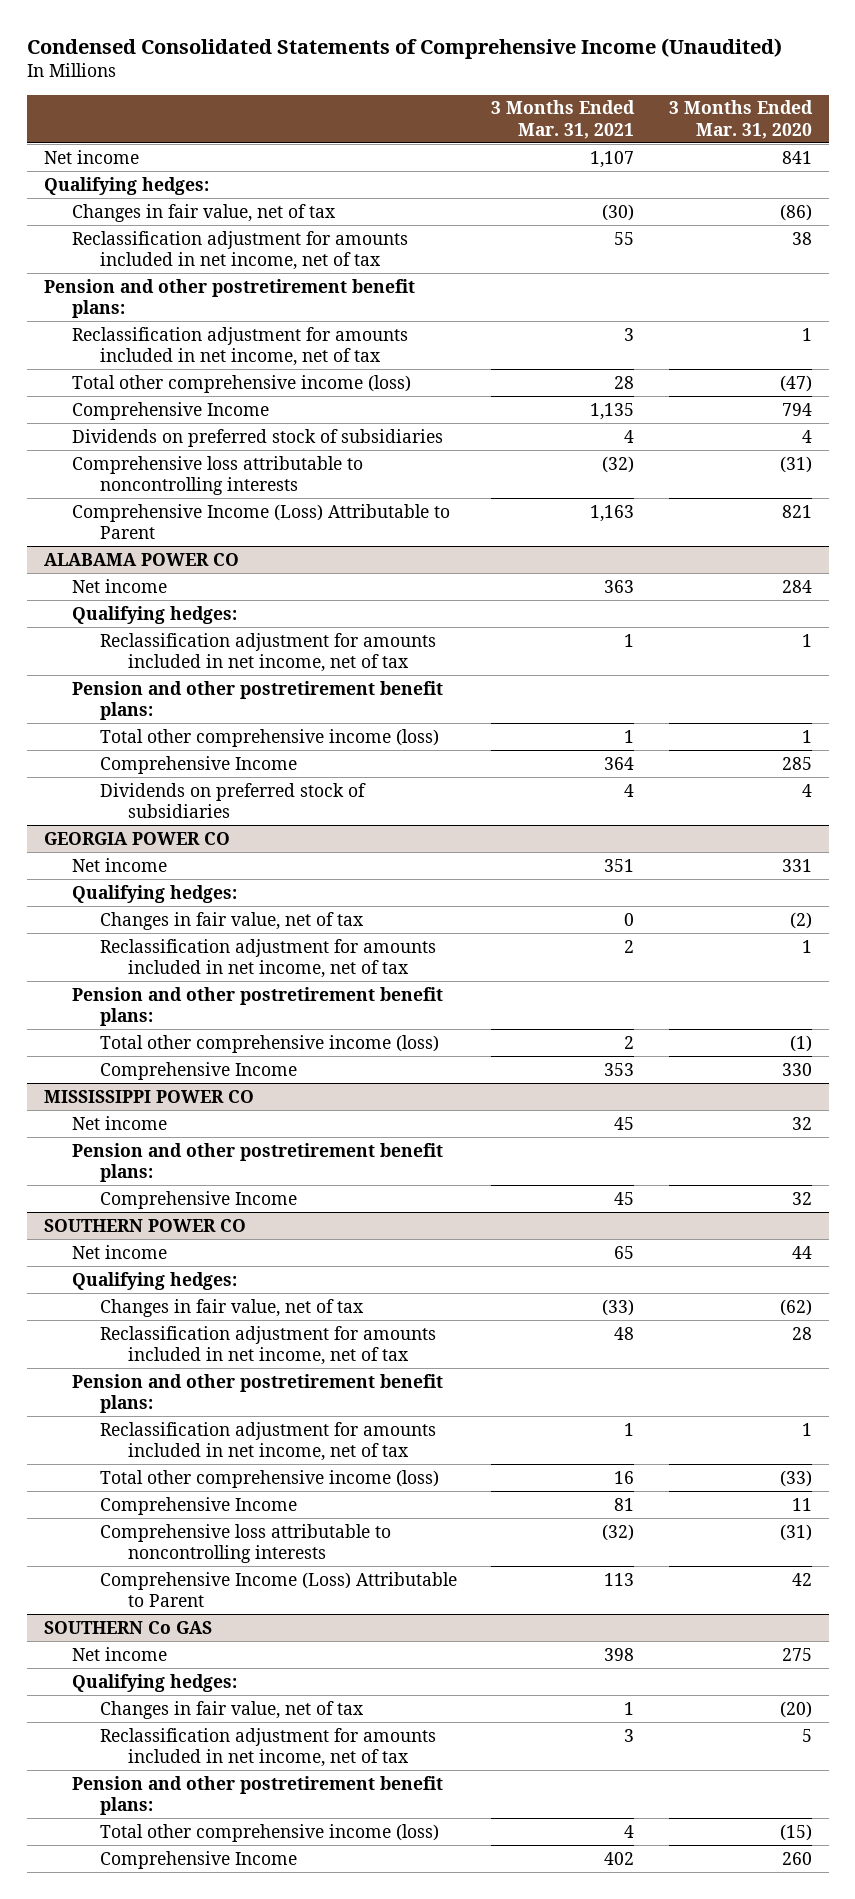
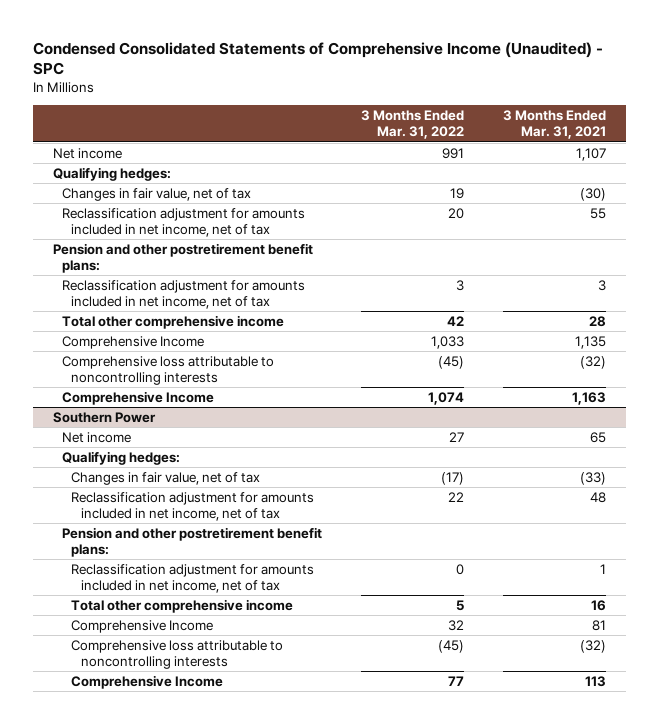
- Condensed Consolidated Statements of Comprehensive Income (Unaudited)
+ Condensed Consolidated Statements of Comprehensive Income (Unaudited) - SPC
- | 3 Months Ended Mar. 31, 2021 | 3 Months Ended Mar. 31, 2020
+ | 3 Months Ended Mar. 31, 2022 | 3 Months Ended Mar. 31, 2021
- Total other comprehensive income (loss) | 28 | (47)
+ Total other comprehensive income | 42 | 28
- Dividends on preferred stock of subsidiaries | 4 | 4
- Comprehensive Income (Loss) Attributable to Parent | 1,163 | 821
- ALABAMA POWER CO
- Net income | 363 | 284
- Qualifying hedges:
- Reclassification adjustment for amounts included in net income, net of tax | 1 | 1
- Pension and other postretirement benefit plans:
- Total other comprehensive income (loss) | 1 | 1
- Comprehensive Income | 364 | 285
- Dividends on preferred stock of subsidiaries | 4 | 4
- GEORGIA POWER CO
- Net income | 351 | 331
- Qualifying hedges:
- Changes in fair value, net of tax | 0 | (2)
- Reclassification adjustment for amounts included in net income, net of tax | 2 | 1
- Pension and other postretirement benefit plans:
- Total other comprehensive income (loss) | 2 | (1)
- Comprehensive Income | 353 | 330
- MISSISSIPPI POWER CO
- Net income | 45 | 32
- Pension and other postretirement benefit plans:
- Comprehensive Income | 45 | 32
- SOUTHERN POWER CO
+ Comprehensive Income | 1,074 | 1,163
+ Southern Power
- Total other comprehensive income (loss) | 16 | (33)
+ Total other comprehensive income | 5 | 16
- Comprehensive Income (Loss) Attributable to Parent | 113 | 42
- SOUTHERN Co GAS
- Net income | 398 | 275
- Qualifying hedges:
- Changes in fair value, net of tax | 1 | (20)
- Reclassification adjustment for amounts included in net income, net of tax | 3 | 5
- Pension and other postretirement benefit plans:
- Total other comprehensive income (loss) | 4 | (15)
- Comprehensive Income | 402 | 260
+ Comprehensive Income | 77 | 113

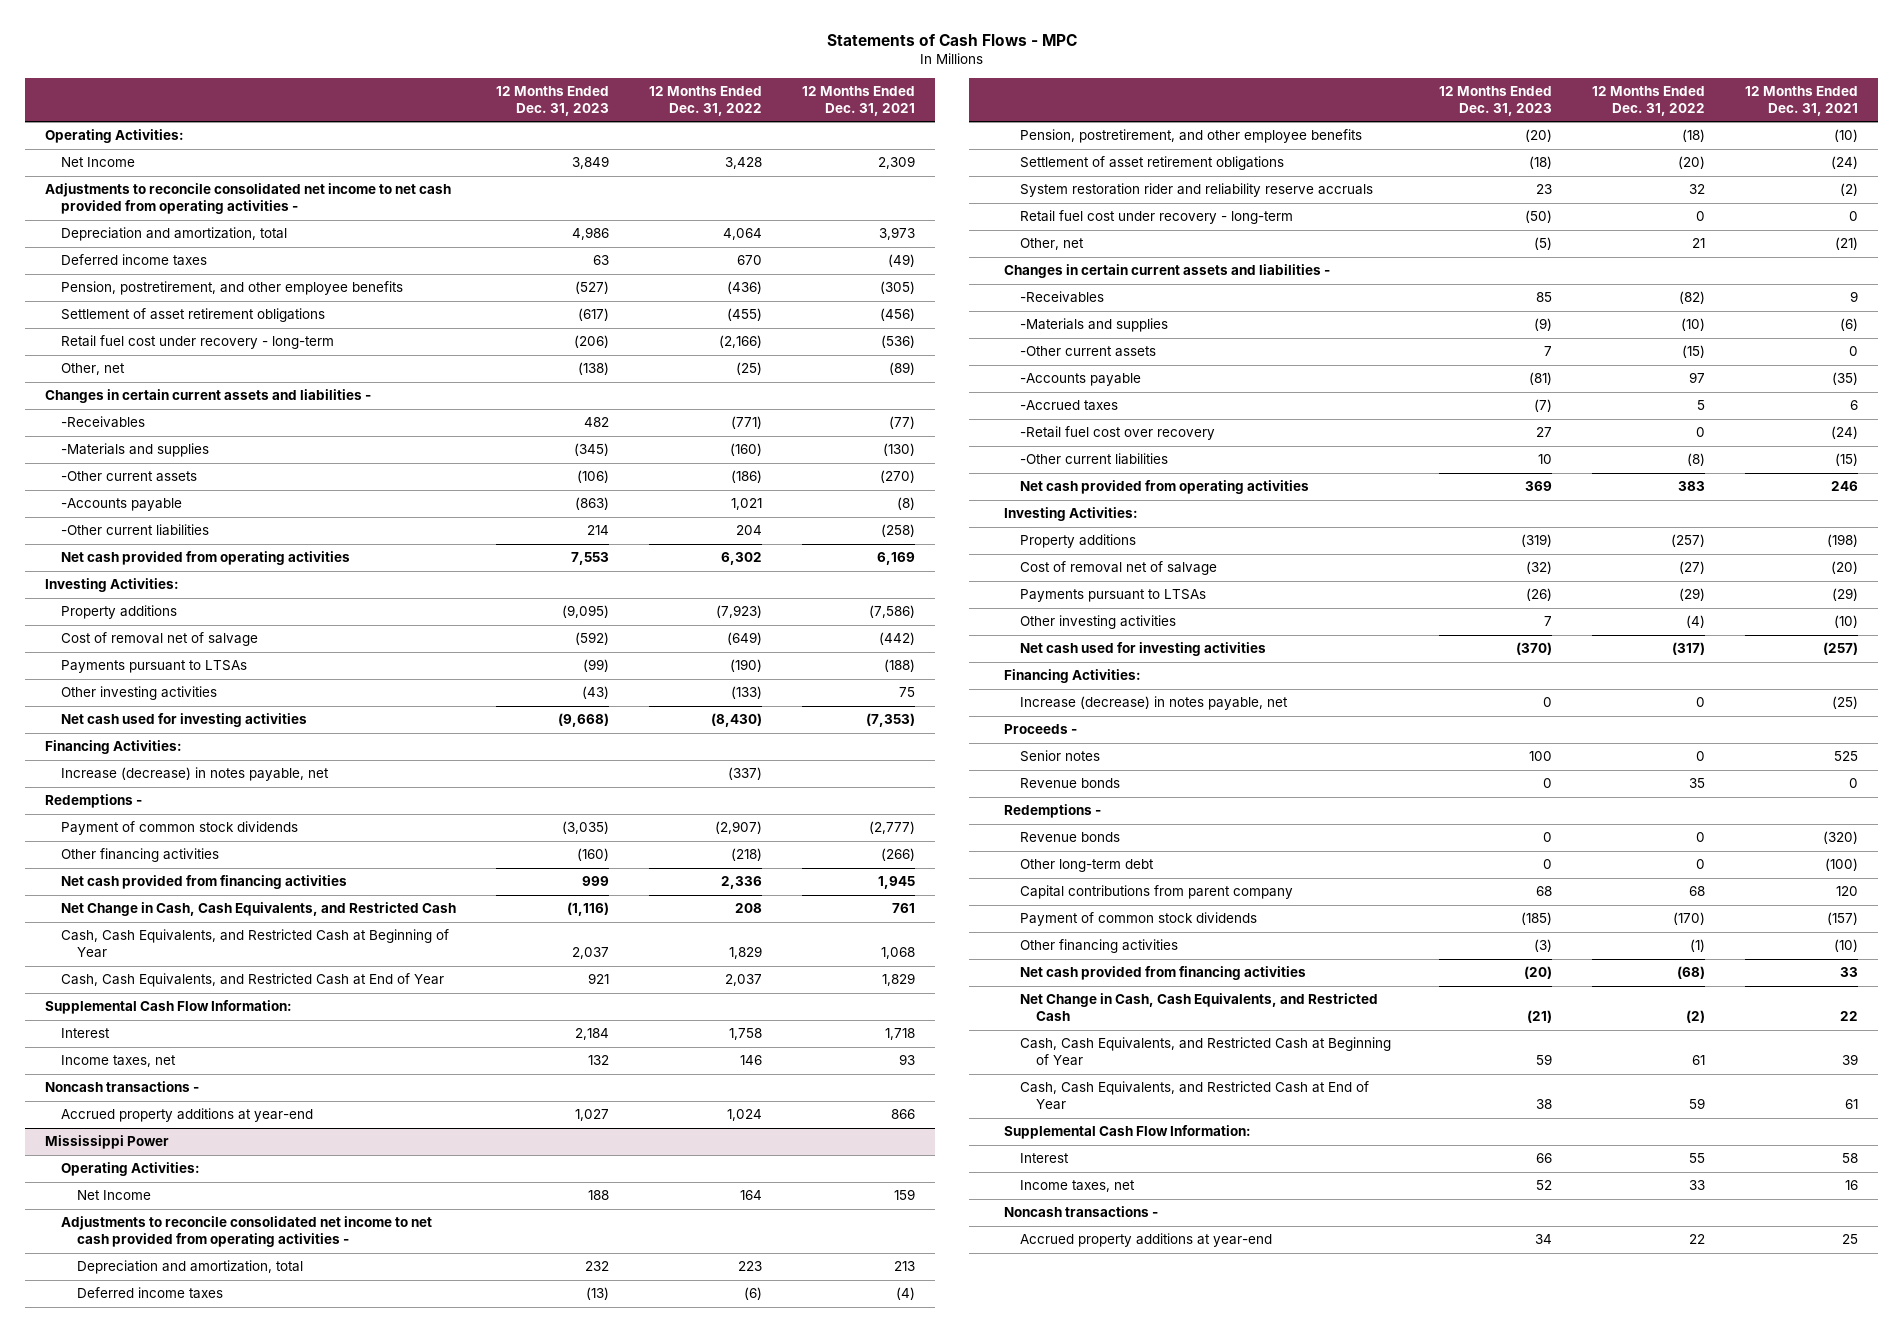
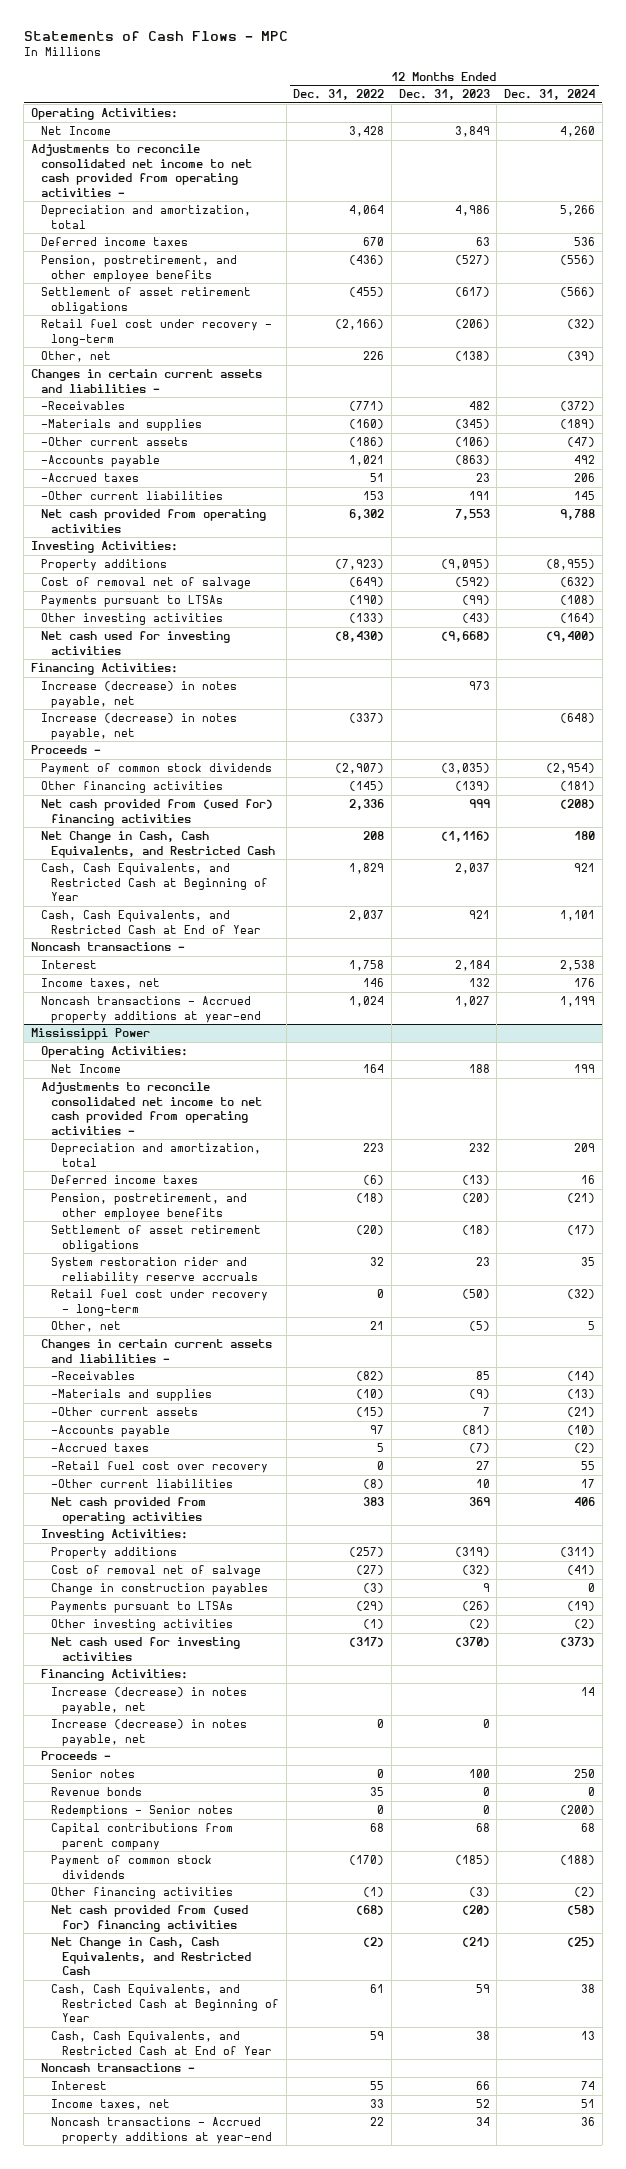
- | 12 Months Ended Dec. 31, 2023 | 12 Months Ended Dec. 31, 2022 | 12 Months Ended Dec. 31, 2021
+ | 12 Months Ended Dec. 31, 2022 | 12 Months Ended Dec. 31, 2023 | 12 Months Ended Dec. 31, 2024
- Other, net | (138) | (25) | (89)
+ Other, net | 226 | (138) | (39)
- -Other current liabilities | 214 | 204 | (258)
+ -Accrued taxes | 51 | 23 | 206
+ -Other current liabilities | 153 | 191 | 145
+ Increase (decrease) in notes payable, net | | 973 |
- Redemptions -
+ Proceeds -
- Other financing activities | (160) | (218) | (266)
- Net cash provided from financing activities | 999 | 2,336 | 1,945
+ Other financing activities | (145) | (139) | (181)
+ Net cash provided from (used for) financing activities | 2,336 | 999 | (208)
- Supplemental Cash Flow Information:
moved up: Noncash transactions -
- Accrued property additions at year-end | 1,027 | 1,024 | 866
+ Noncash transactions - Accrued property additions at year-end | 1,024 | 1,027 | 1,199
@ Mississippi Power
+ Change in construction payables | (3) | 9 | 0
- Other investing activities | 7 | (4) | (10)
+ Other investing activities | (1) | (2) | (2)
+ Increase (decrease) in notes payable, net | | | 14
- Redemptions -
- Revenue bonds | 0 | 0 | (320)
- Other long-term debt | 0 | 0 | (100)
+ Redemptions - Senior notes | 0 | 0 | (200)
- Net cash provided from financing activities | (20) | (68) | 33
+ Net cash provided from (used for) financing activities | (68) | (20) | (58)
- Supplemental Cash Flow Information:
moved up: Noncash transactions -
- Accrued property additions at year-end | 34 | 22 | 25
+ Noncash transactions - Accrued property additions at year-end | 22 | 34 | 36

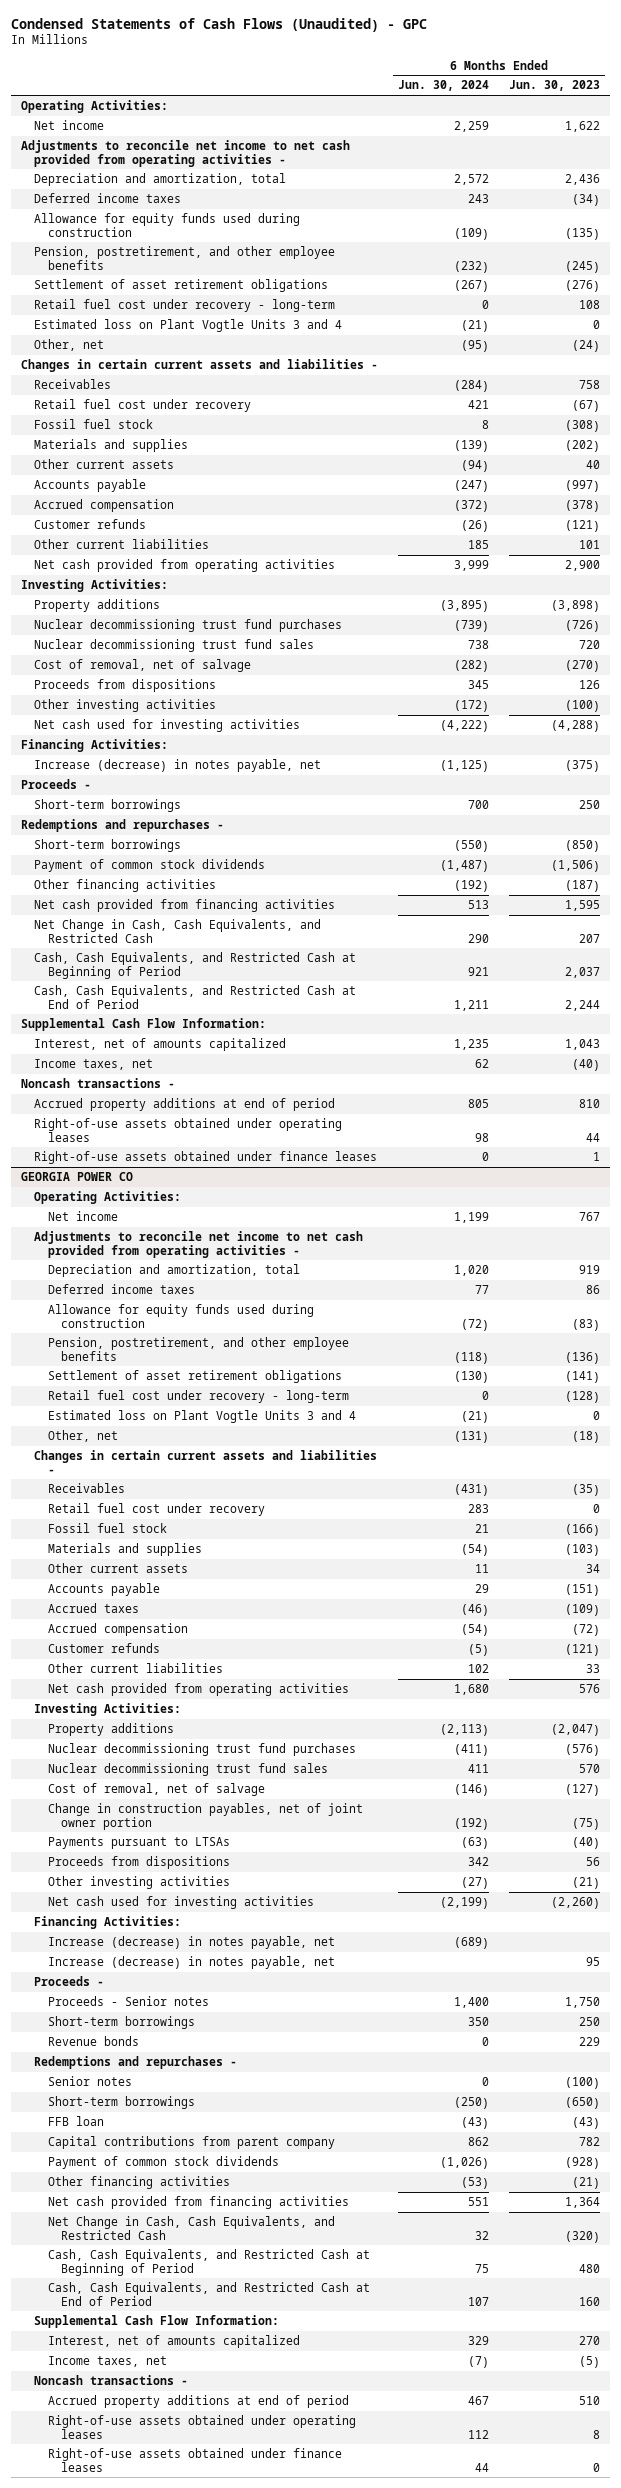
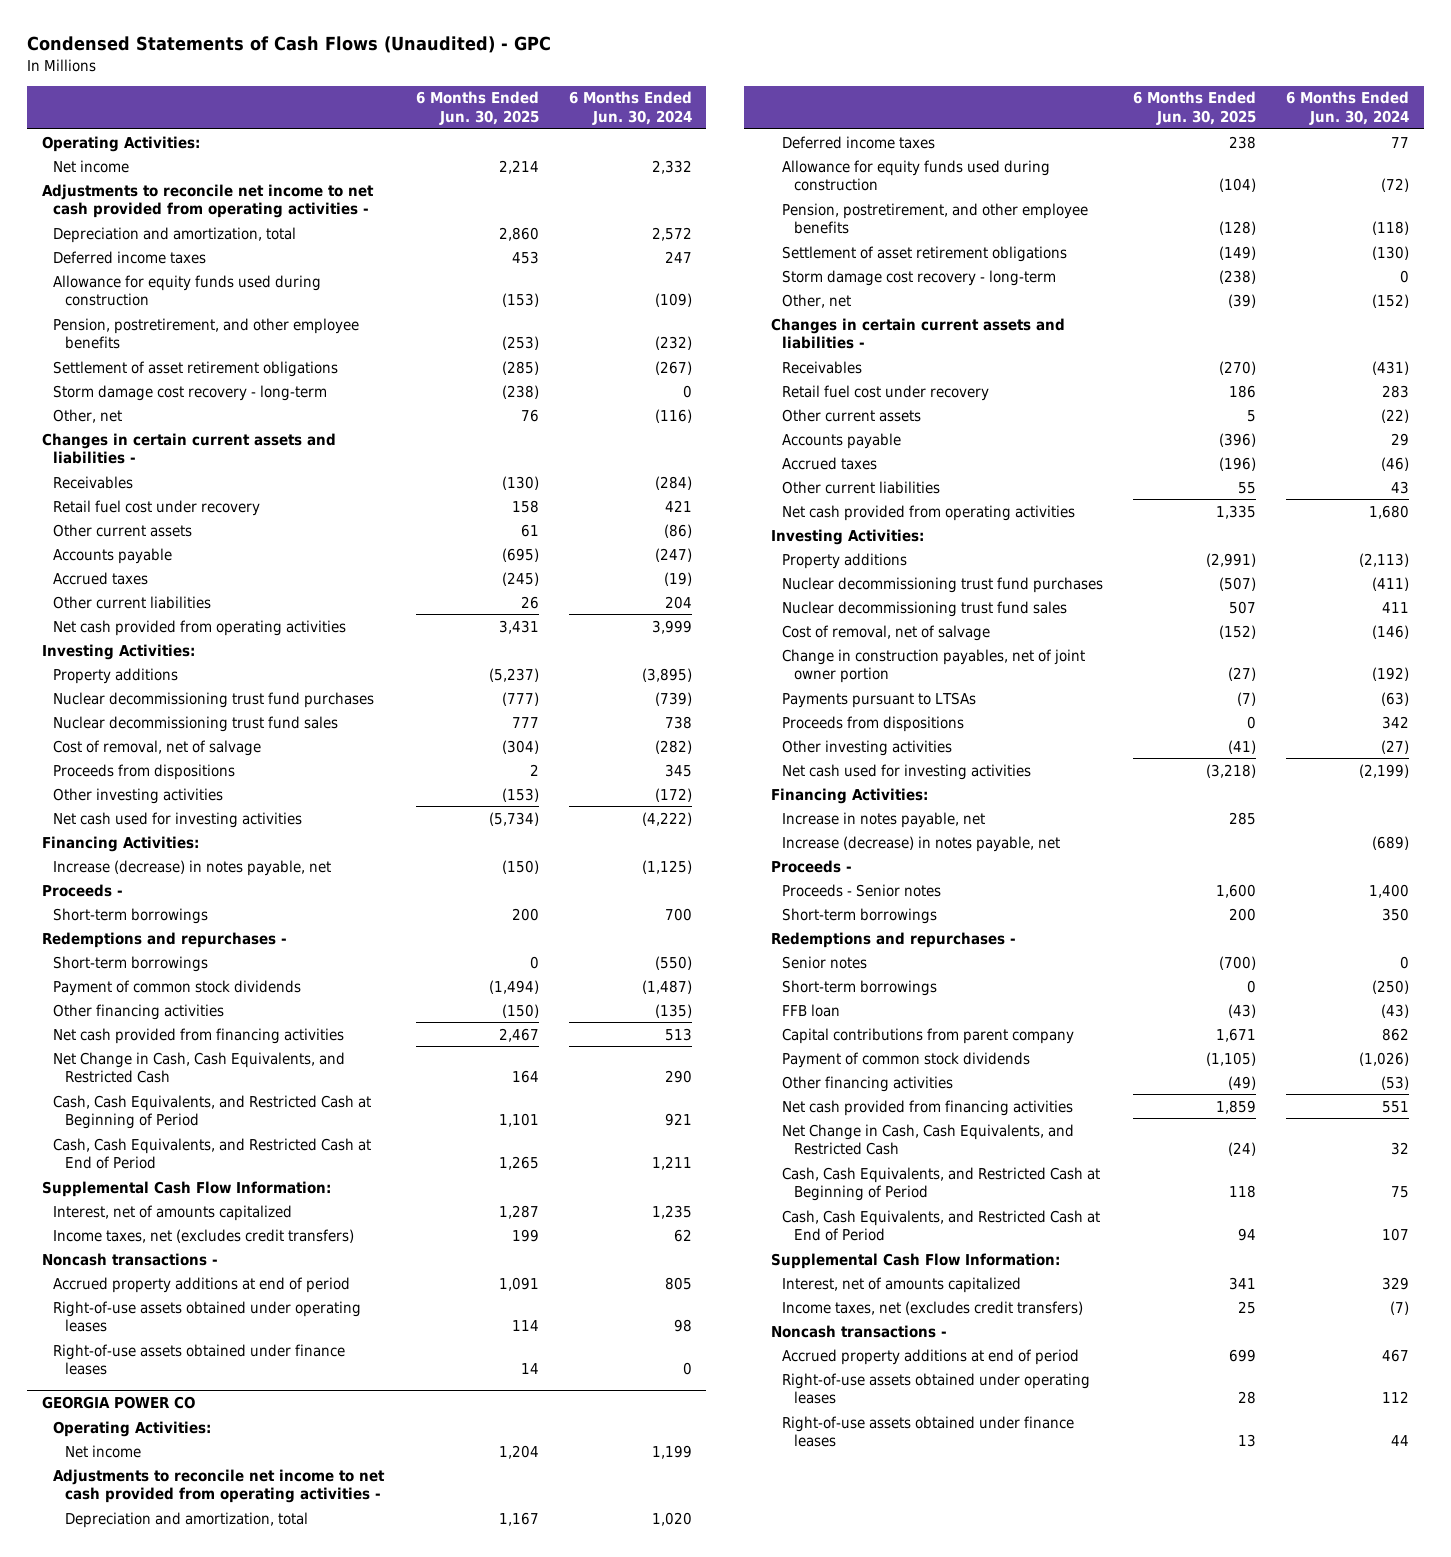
- | 6 Months Ended Jun. 30, 2024 | 6 Months Ended Jun. 30, 2023
+ | 6 Months Ended Jun. 30, 2025 | 6 Months Ended Jun. 30, 2024
- Net income | 2,259 | 1,622
+ Net income | 2,214 | 2,332
- Deferred income taxes | 243 | (34)
+ Deferred income taxes | 453 | 247
- Retail fuel cost under recovery - long-term | 0 | 108
- Estimated loss on Plant Vogtle Units 3 and 4 | (21) | 0
- Other, net | (95) | (24)
+ Storm damage cost recovery - long-term | (238) | 0
+ Other, net | 76 | (116)
- Fossil fuel stock | 8 | (308)
- Materials and supplies | (139) | (202)
- Other current assets | (94) | 40
+ Other current assets | 61 | (86)
- Accrued compensation | (372) | (378)
- Customer refunds | (26) | (121)
- Other current liabilities | 185 | 101
+ Accrued taxes | (245) | (19)
+ Other current liabilities | 26 | 204
- Other financing activities | (192) | (187)
+ Other financing activities | (150) | (135)
- Income taxes, net | 62 | (40)
+ Income taxes, net (excludes credit transfers) | 199 | 62
@ GEORGIA POWER CO
- Retail fuel cost under recovery - long-term | 0 | (128)
- Estimated loss on Plant Vogtle Units 3 and 4 | (21) | 0
- Other, net | (131) | (18)
+ Storm damage cost recovery - long-term | (238) | 0
+ Other, net | (39) | (152)
- Fossil fuel stock | 21 | (166)
- Materials and supplies | (54) | (103)
- Other current assets | 11 | 34
+ Other current assets | 5 | (22)
- Accrued compensation | (54) | (72)
- Customer refunds | (5) | (121)
- Other current liabilities | 102 | 33
+ Other current liabilities | 55 | 43
+ Increase in notes payable, net | 285 |
- Increase (decrease) in notes payable, net | | 95
- Revenue bonds | 0 | 229
- Income taxes, net | (7) | (5)
+ Income taxes, net (excludes credit transfers) | 25 | (7)

